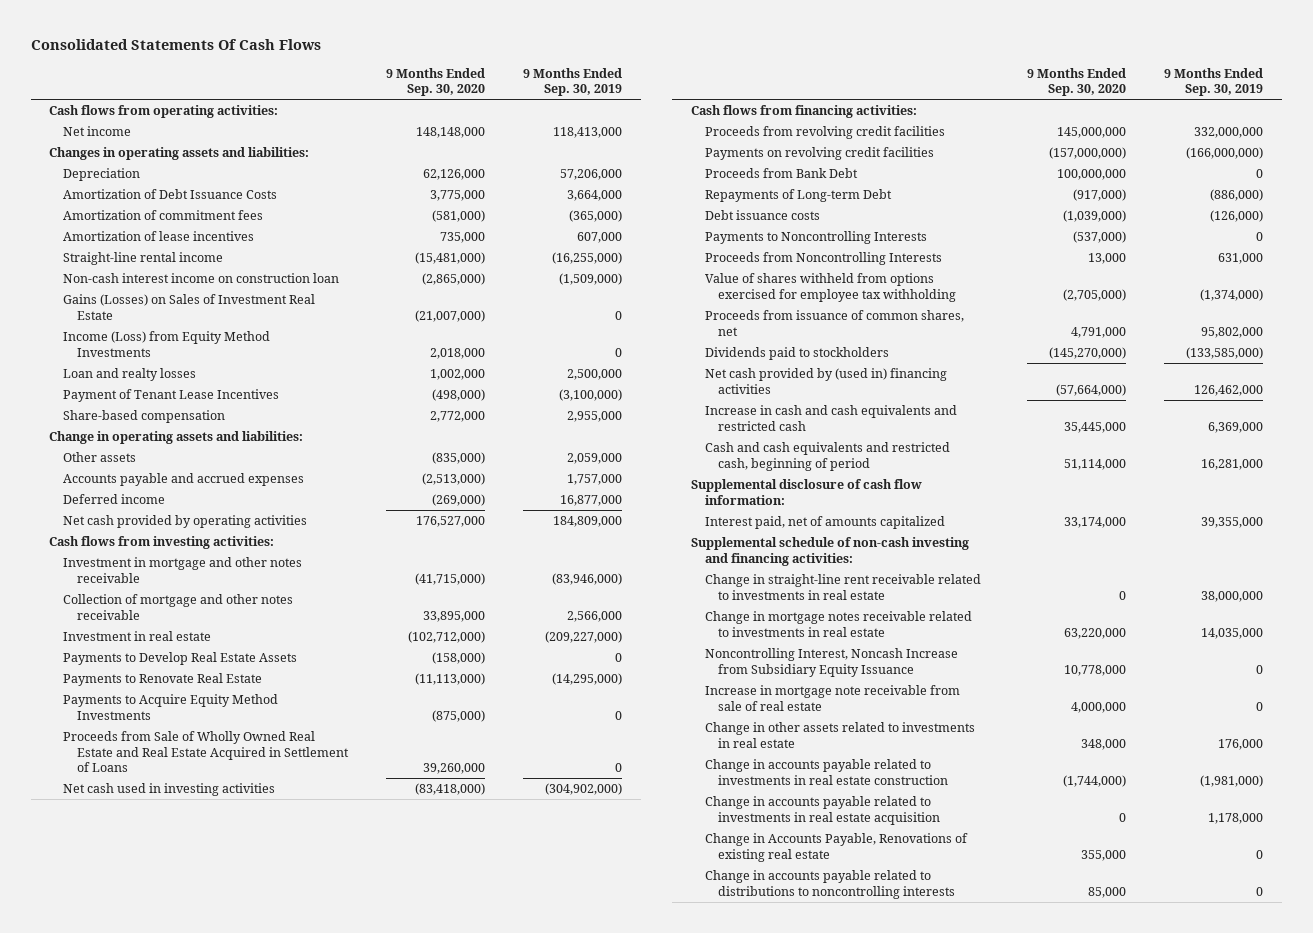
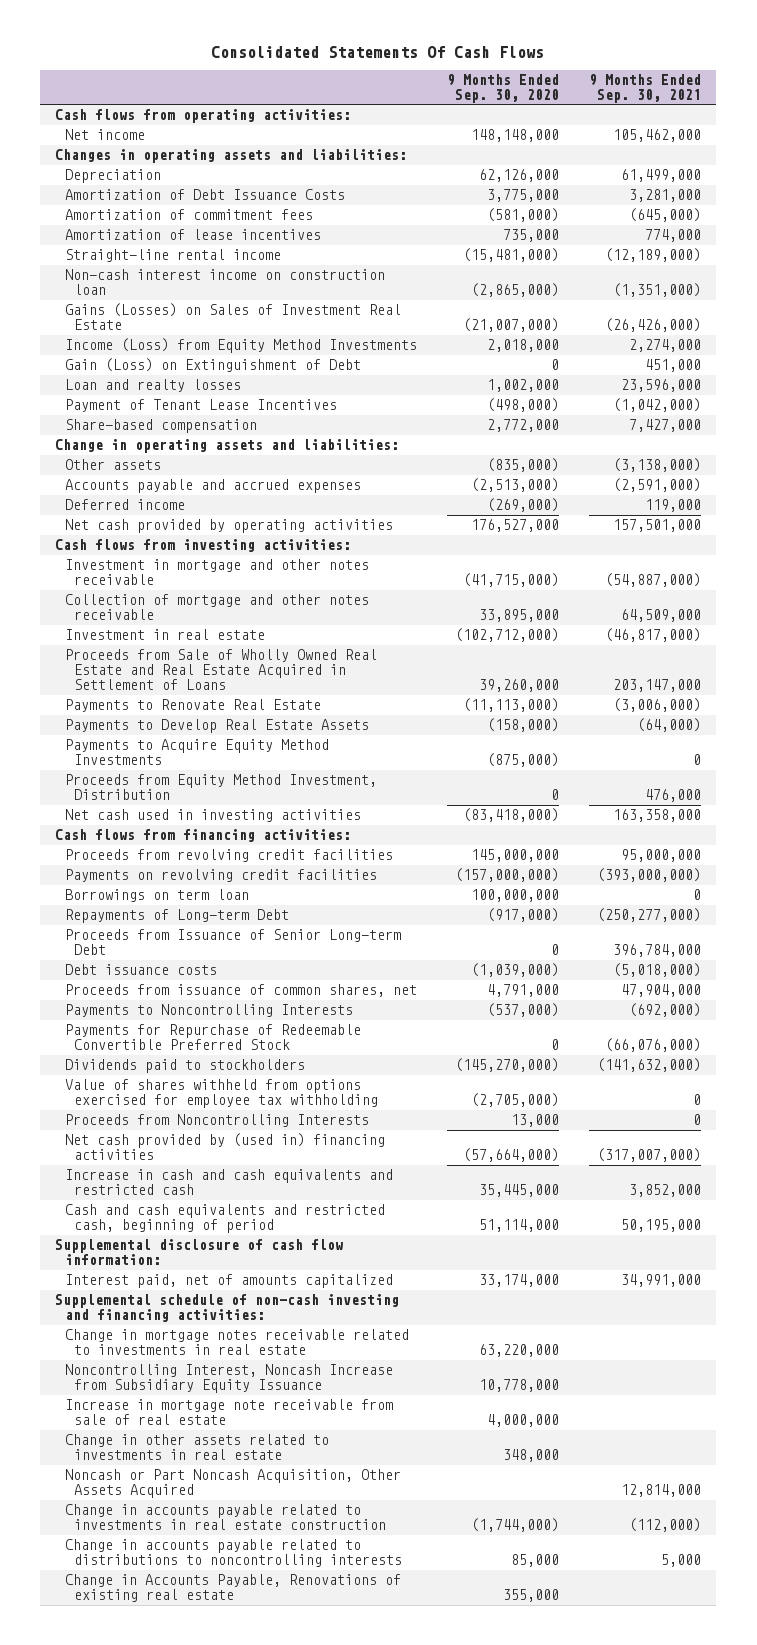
- | 9 Months Ended Sep. 30, 2020 | 9 Months Ended Sep. 30, 2019
+ | 9 Months Ended Sep. 30, 2020 | 9 Months Ended Sep. 30, 2021
+ Gain (Loss) on Extinguishment of Debt | 0 | 451,000
moved up: Proceeds from Sale of Wholly Owned Real Estate and Real Estate Acquired in Settlement of Loans | 39,260,000 | 203,147,000
moved down: Payments to Develop Real Estate Assets | (158,000) | (64,000)
+ Proceeds from Equity Method Investment, Distribution | 0 | 476,000
- Proceeds from Bank Debt | 100,000,000 | 0
+ Borrowings on term loan | 100,000,000 | 0
+ Proceeds from Issuance of Senior Long-term Debt | 0 | 396,784,000
moved down: Payments to Noncontrolling Interests | (537,000) | (692,000)
+ Payments for Repurchase of Redeemable Convertible Preferred Stock | 0 | (66,076,000)
moved down: Value of shares withheld from options exercised for employee tax withholding | (2,705,000) | 0
moved down: Proceeds from Noncontrolling Interests | 13,000 | 0
- Change in straight-line rent receivable related to investments in real estate | 0 | 38,000,000
+ Noncash or Part Noncash Acquisition, Other Assets Acquired | | 12,814,000
- Change in accounts payable related to investments in real estate acquisition | 0 | 1,178,000
moved down: Change in Accounts Payable, Renovations of existing real estate | 355,000 |

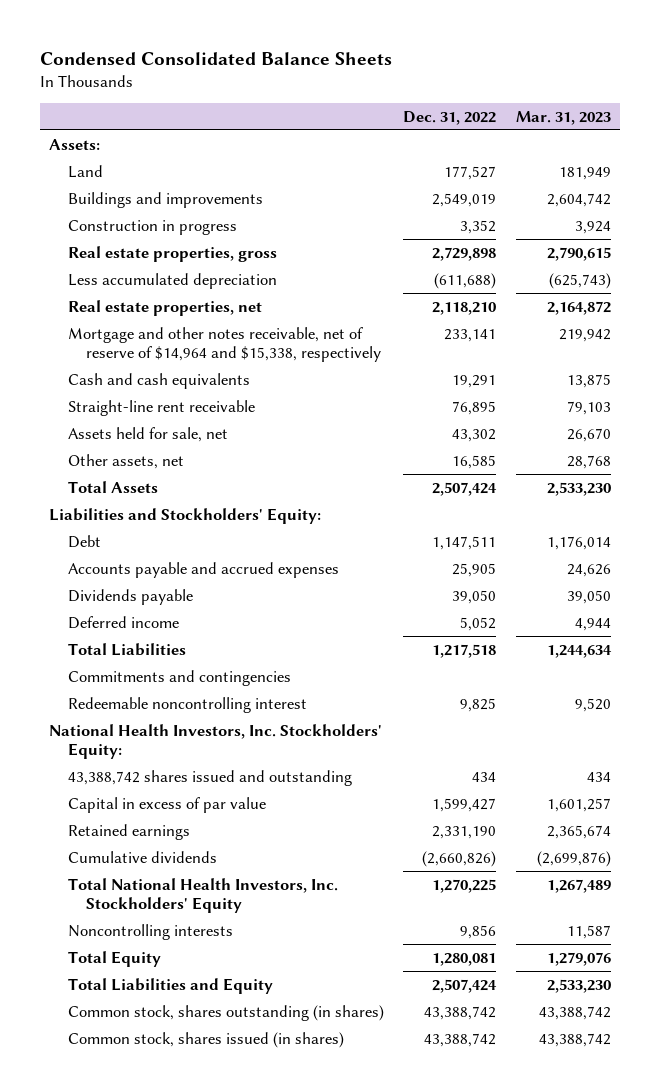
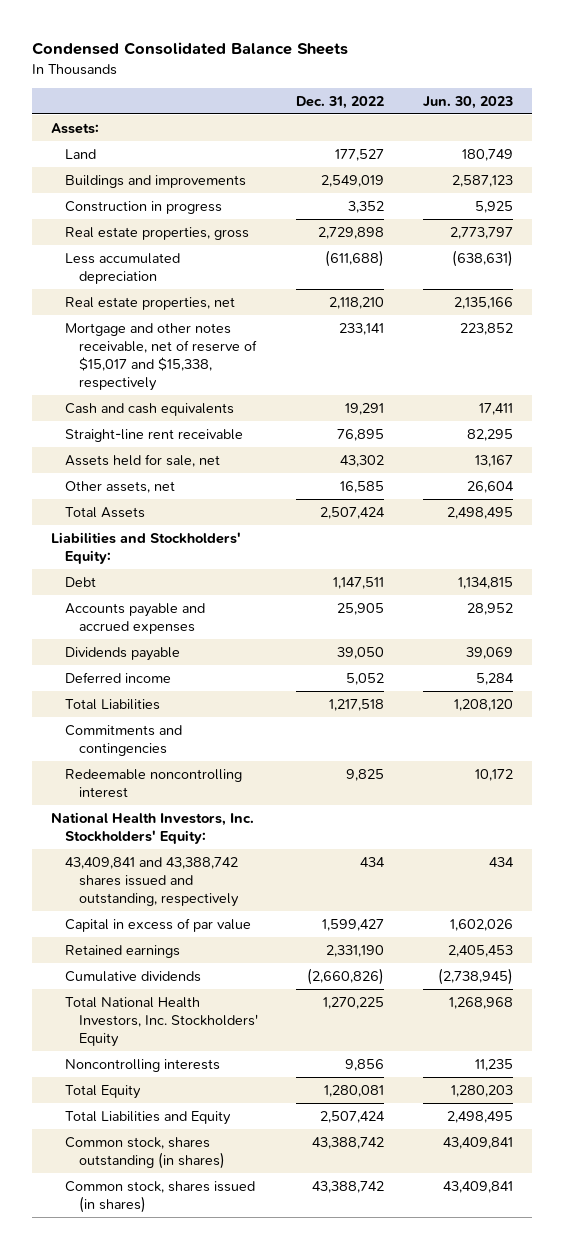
- | Dec. 31, 2022 | Mar. 31, 2023
+ | Dec. 31, 2022 | Jun. 30, 2023
- Mortgage and other notes receivable, net of reserve of $14,964 and $15,338, respectively | 233,141 | 219,942
+ Mortgage and other notes receivable, net of reserve of $15,017 and $15,338, respectively | 233,141 | 223,852
- 43,388,742 shares issued and outstanding | 434 | 434
+ 43,409,841 and 43,388,742 shares issued and outstanding, respectively | 434 | 434

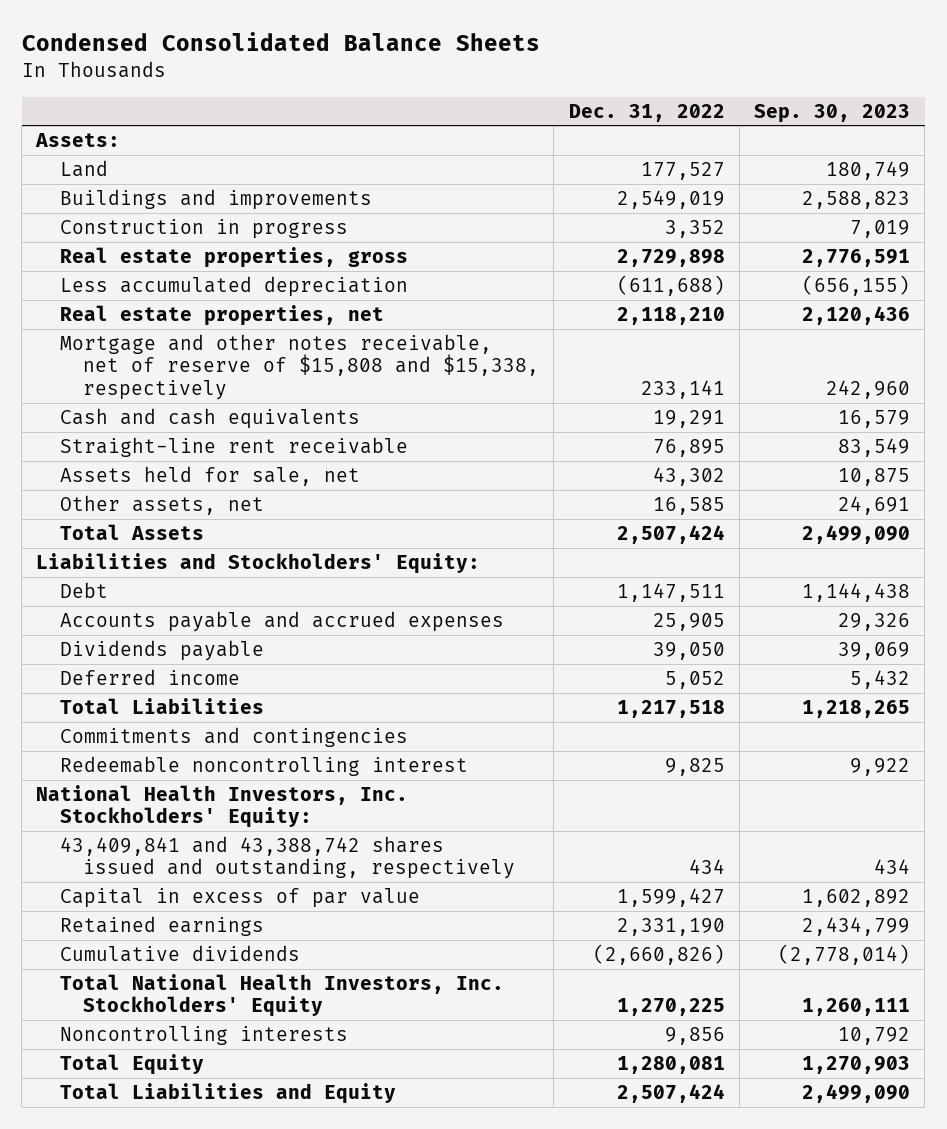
- | Dec. 31, 2022 | Jun. 30, 2023
+ | Dec. 31, 2022 | Sep. 30, 2023
- Mortgage and other notes receivable, net of reserve of $15,017 and $15,338, respectively | 233,141 | 223,852
+ Mortgage and other notes receivable, net of reserve of $15,808 and $15,338, respectively | 233,141 | 242,960
- Common stock, shares outstanding (in shares) | 43,388,742 | 43,409,841
- Common stock, shares issued (in shares) | 43,388,742 | 43,409,841

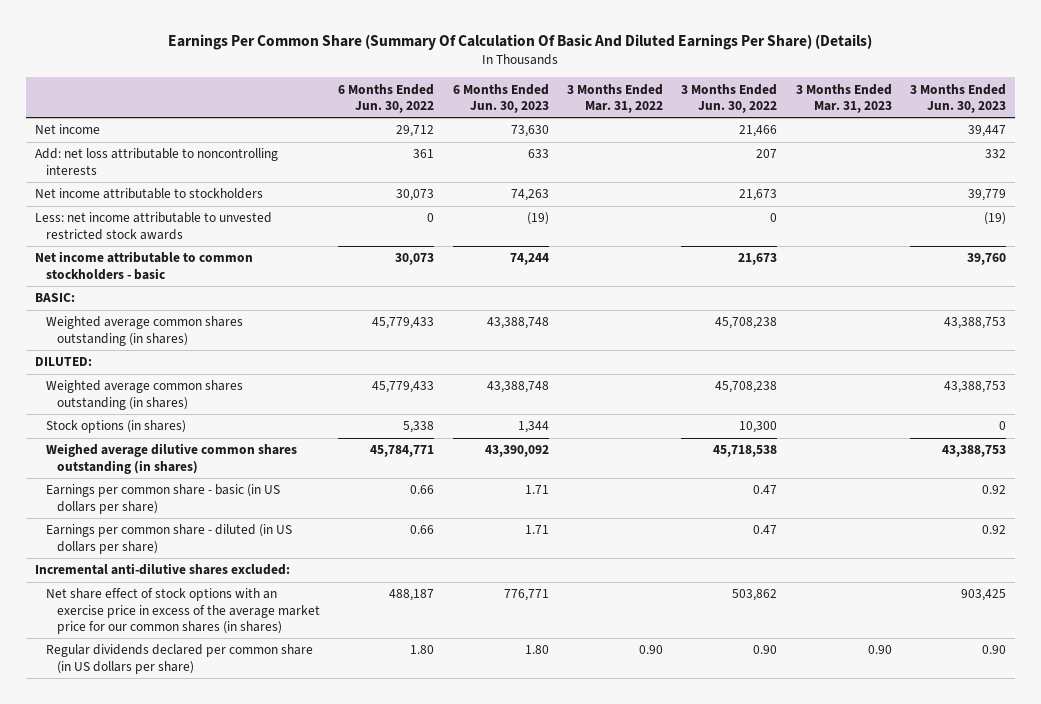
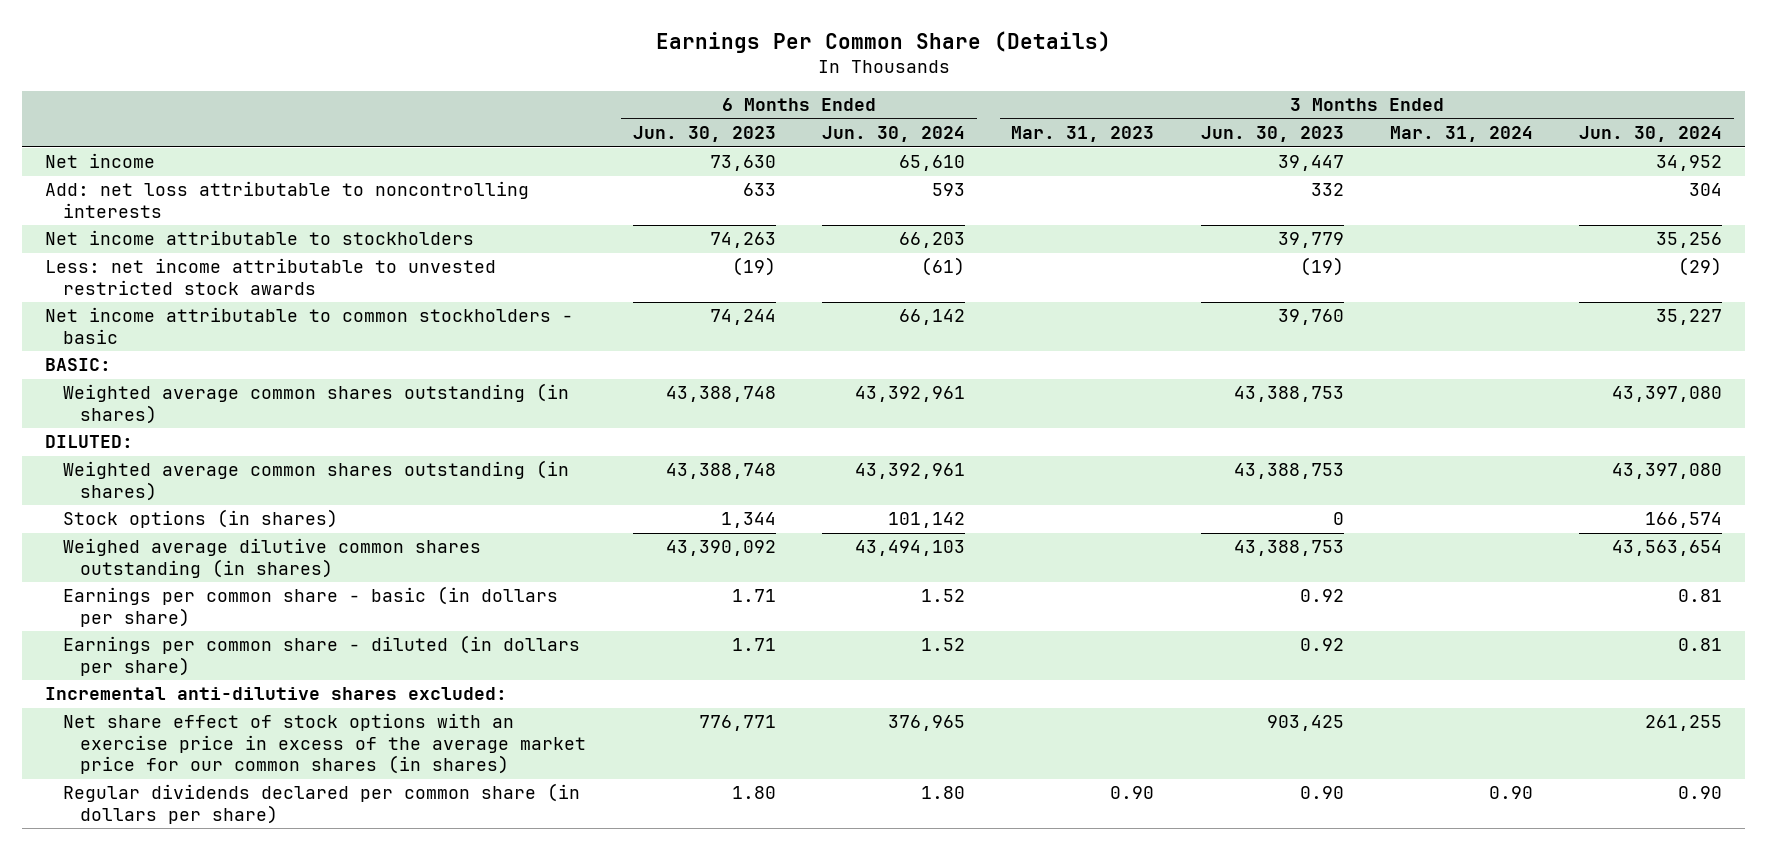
- Earnings Per Common Share (Summary Of Calculation Of Basic And Diluted Earnings Per Share) (Details)
+ Earnings Per Common Share (Details)
- | 6 Months Ended Jun. 30, 2022 | 6 Months Ended Jun. 30, 2023 | 3 Months Ended Mar. 31, 2022 | 3 Months Ended Jun. 30, 2022 | 3 Months Ended Mar. 31, 2023 | 3 Months Ended Jun. 30, 2023
+ | 6 Months Ended Jun. 30, 2023 | 6 Months Ended Jun. 30, 2024 | 3 Months Ended Mar. 31, 2023 | 3 Months Ended Jun. 30, 2023 | 3 Months Ended Mar. 31, 2024 | 3 Months Ended Jun. 30, 2024
- Earnings per common share - basic (in US dollars per share) | 0.66 | 1.71 | | 0.47 | | 0.92
- Earnings per common share - diluted (in US dollars per share) | 0.66 | 1.71 | | 0.47 | | 0.92
+ Earnings per common share - basic (in dollars per share) | 1.71 | 1.52 | | 0.92 | | 0.81
+ Earnings per common share - diluted (in dollars per share) | 1.71 | 1.52 | | 0.92 | | 0.81
- Regular dividends declared per common share (in US dollars per share) | 1.80 | 1.80 | 0.90 | 0.90 | 0.90 | 0.90
+ Regular dividends declared per common share (in dollars per share) | 1.80 | 1.80 | 0.90 | 0.90 | 0.90 | 0.90

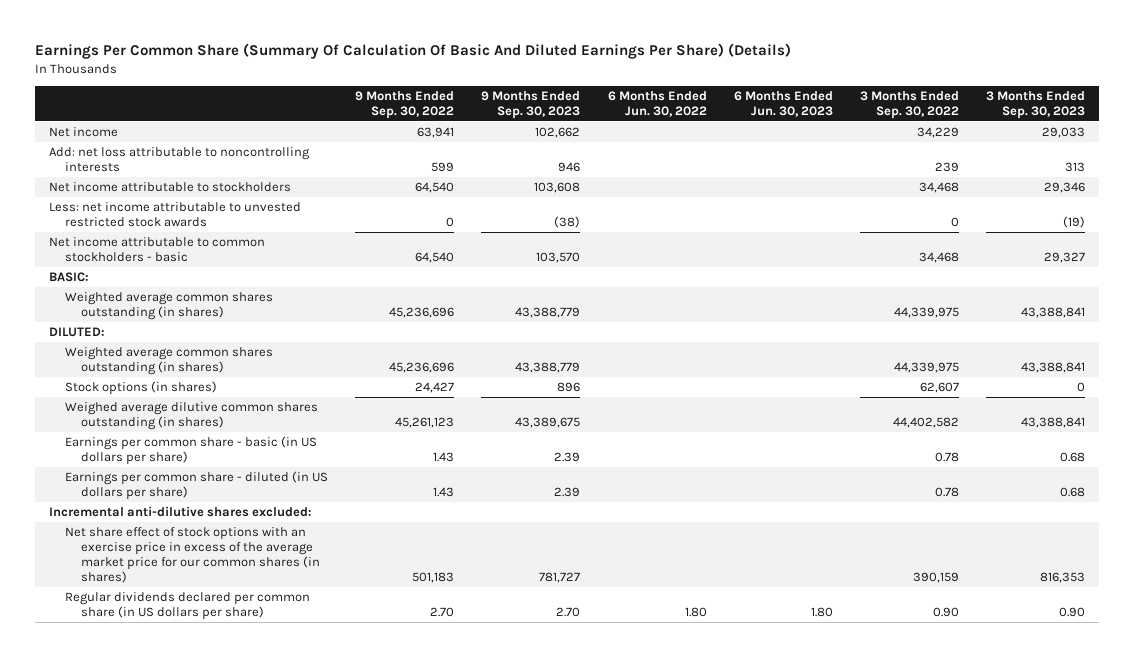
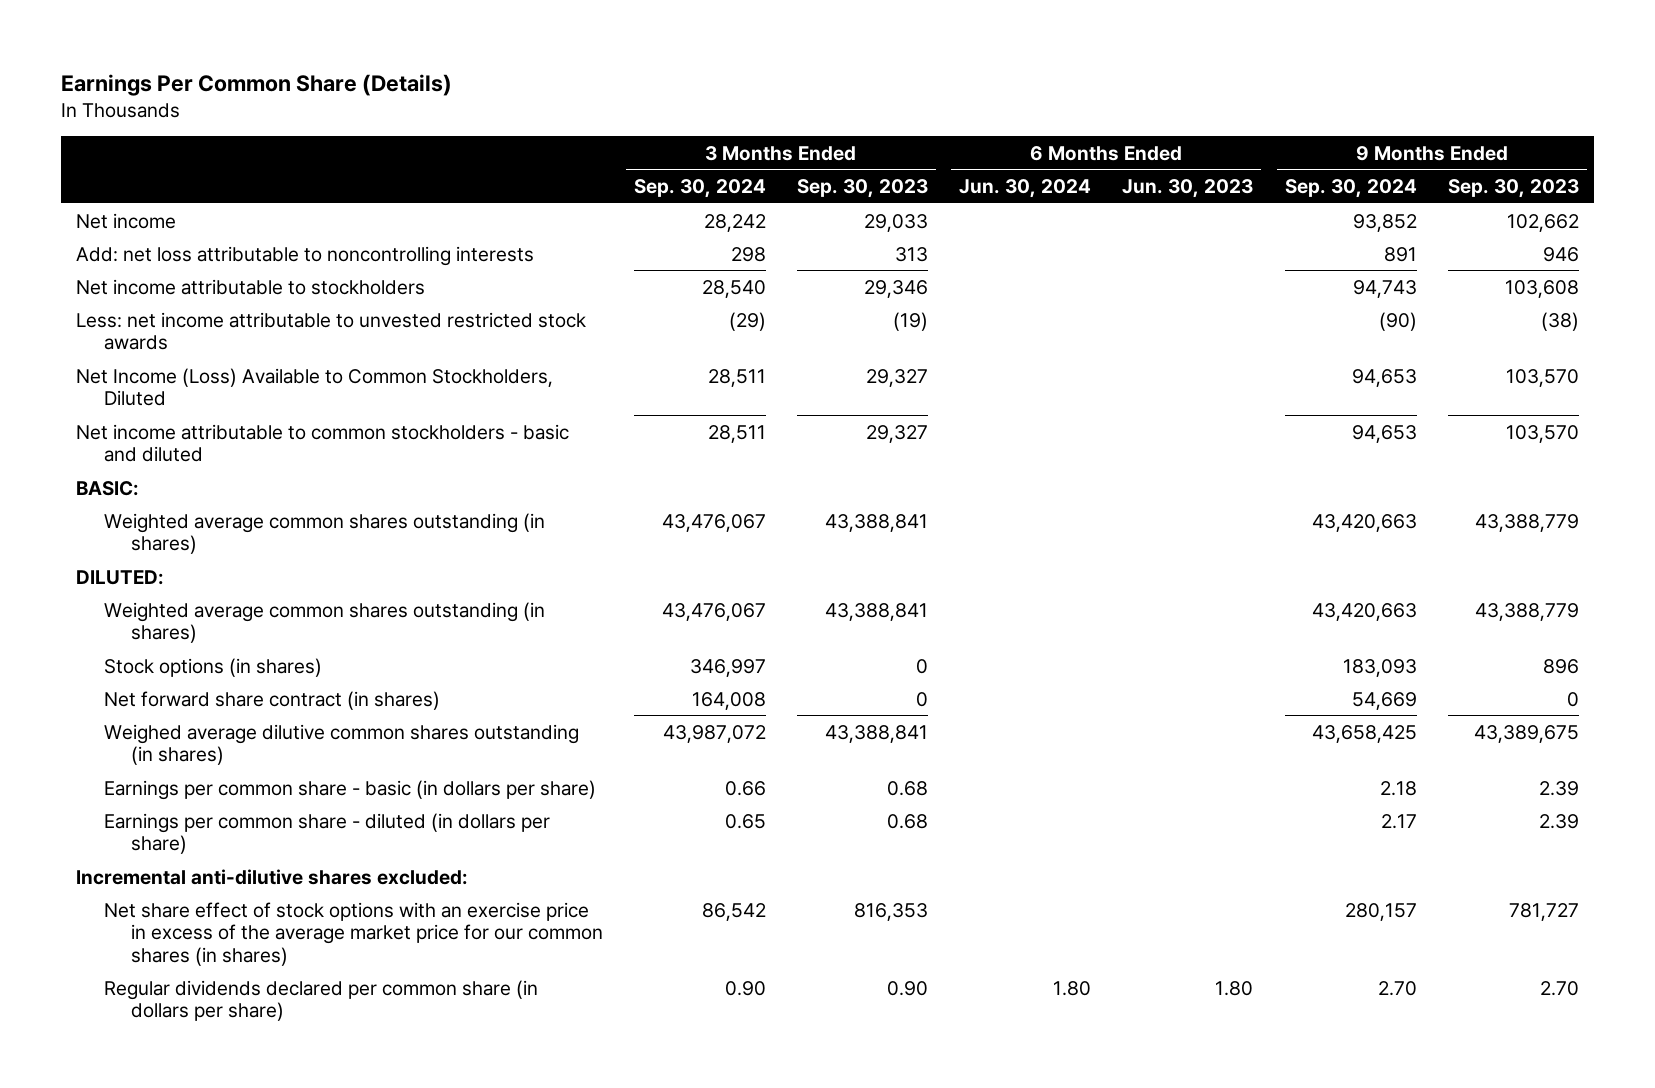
- Earnings Per Common Share (Summary Of Calculation Of Basic And Diluted Earnings Per Share) (Details)
+ Earnings Per Common Share (Details)
- | 9 Months Ended Sep. 30, 2022 | 9 Months Ended Sep. 30, 2023 | 6 Months Ended Jun. 30, 2022 | 6 Months Ended Jun. 30, 2023 | 3 Months Ended Sep. 30, 2022 | 3 Months Ended Sep. 30, 2023
+ | 3 Months Ended Sep. 30, 2024 | 3 Months Ended Sep. 30, 2023 | 6 Months Ended Jun. 30, 2024 | 6 Months Ended Jun. 30, 2023 | 9 Months Ended Sep. 30, 2024 | 9 Months Ended Sep. 30, 2023
- Net income attributable to common stockholders - basic | 64,540 | 103,570 | | | 34,468 | 29,327
+ Net Income (Loss) Available to Common Stockholders, Diluted | 28,511 | 29,327 | | | 94,653 | 103,570
+ Net income attributable to common stockholders - basic and diluted | 28,511 | 29,327 | | | 94,653 | 103,570
+ Net forward share contract (in shares) | 164,008 | 0 | | | 54,669 | 0
- Earnings per common share - basic (in US dollars per share) | 1.43 | 2.39 | | | 0.78 | 0.68
- Earnings per common share - diluted (in US dollars per share) | 1.43 | 2.39 | | | 0.78 | 0.68
+ Earnings per common share - basic (in dollars per share) | 0.66 | 0.68 | | | 2.18 | 2.39
+ Earnings per common share - diluted (in dollars per share) | 0.65 | 0.68 | | | 2.17 | 2.39
- Regular dividends declared per common share (in US dollars per share) | 2.70 | 2.70 | 1.80 | 1.80 | 0.90 | 0.90
+ Regular dividends declared per common share (in dollars per share) | 0.90 | 0.90 | 1.80 | 1.80 | 2.70 | 2.70

